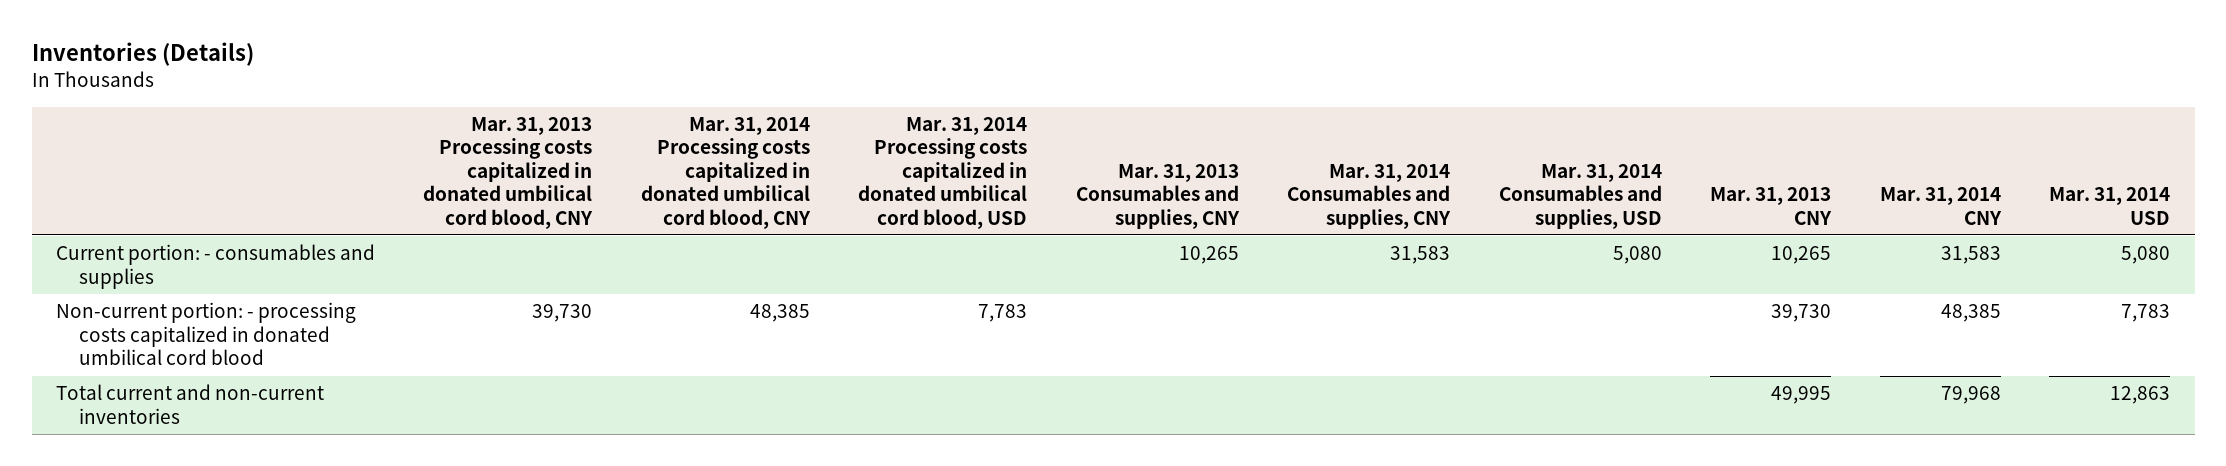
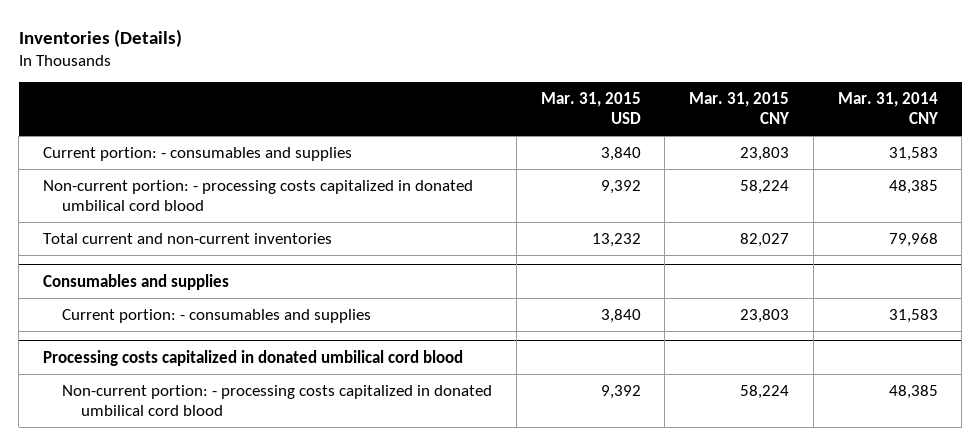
- | Mar. 31, 2013 Processing costs capitalized in donated umbilical cord blood, CNY | Mar. 31, 2014 Processing costs capitalized in donated umbilical cord blood, CNY | Mar. 31, 2014 Processing costs capitalized in donated umbilical cord blood, USD | Mar. 31, 2013 Consumables and supplies, CNY | Mar. 31, 2014 Consumables and supplies, CNY | Mar. 31, 2014 Consumables and supplies, USD | Mar. 31, 2013 CNY | Mar. 31, 2014 CNY | Mar. 31, 2014 USD
+ | Mar. 31, 2015 USD | Mar. 31, 2015 CNY | Mar. 31, 2014 CNY
+ Consumables and supplies
+ Current portion: - consumables and supplies | 3,840 | 23,803 | 31,583
+ Processing costs capitalized in donated umbilical cord blood
+ Non-current portion: - processing costs capitalized in donated umbilical cord blood | 9,392 | 58,224 | 48,385

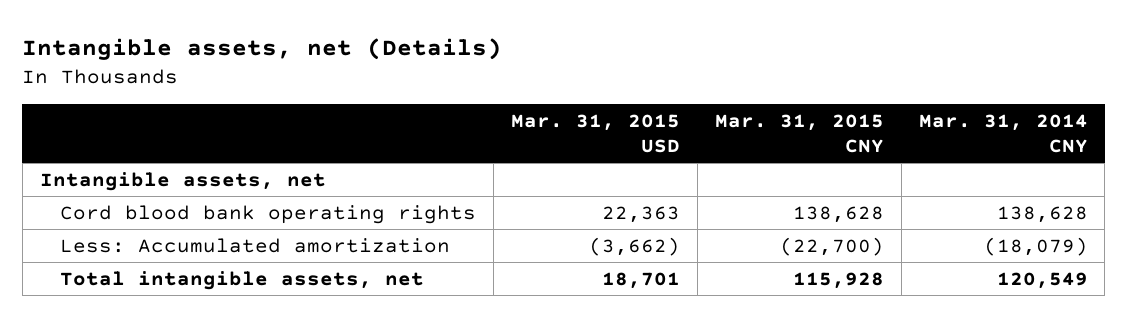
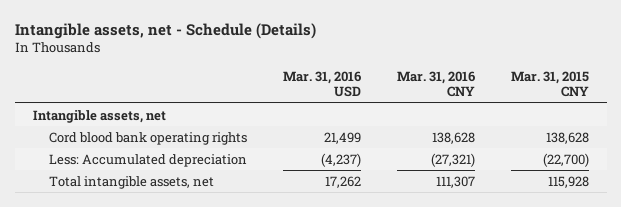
- Intangible assets, net (Details)
+ Intangible assets, net - Schedule (Details)
- | Mar. 31, 2015 USD | Mar. 31, 2015 CNY | Mar. 31, 2014 CNY
+ | Mar. 31, 2016 USD | Mar. 31, 2016 CNY | Mar. 31, 2015 CNY
- Less: Accumulated amortization | (3,662) | (22,700) | (18,079)
+ Less: Accumulated depreciation | (4,237) | (27,321) | (22,700)

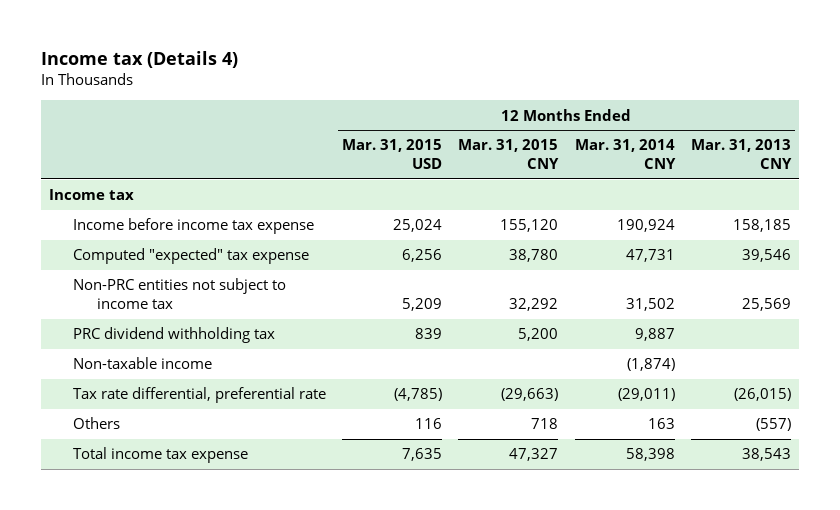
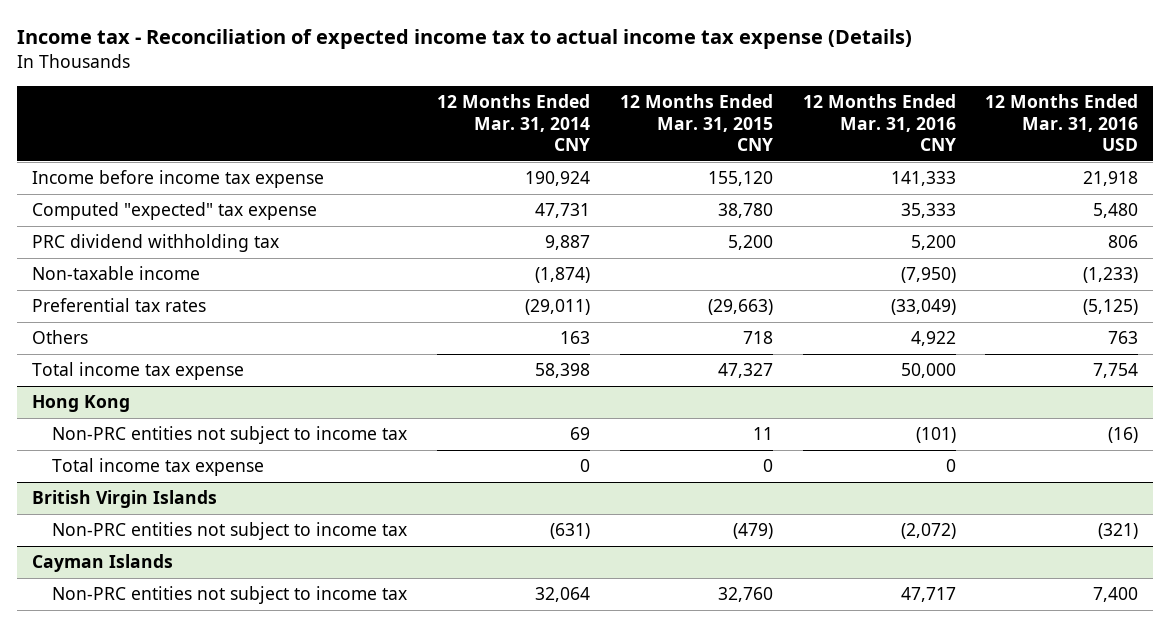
- Income tax (Details 4)
+ Income tax - Reconciliation of expected income tax to actual income tax expense (Details)
- | 12 Months Ended Mar. 31, 2015 USD | 12 Months Ended Mar. 31, 2015 CNY | 12 Months Ended Mar. 31, 2014 CNY | 12 Months Ended Mar. 31, 2013 CNY
+ | 12 Months Ended Mar. 31, 2014 CNY | 12 Months Ended Mar. 31, 2015 CNY | 12 Months Ended Mar. 31, 2016 CNY | 12 Months Ended Mar. 31, 2016 USD
- Income tax
- Non-PRC entities not subject to income tax | 5,209 | 32,292 | 31,502 | 25,569
- Tax rate differential, preferential rate | (4,785) | (29,663) | (29,011) | (26,015)
+ Preferential tax rates | (29,011) | (29,663) | (33,049) | (5,125)
+ Hong Kong
+ Non-PRC entities not subject to income tax | 69 | 11 | (101) | (16)
+ Total income tax expense | 0 | 0 | 0 |
+ British Virgin Islands
+ Non-PRC entities not subject to income tax | (631) | (479) | (2,072) | (321)
+ Cayman Islands
+ Non-PRC entities not subject to income tax | 32,064 | 32,760 | 47,717 | 7,400

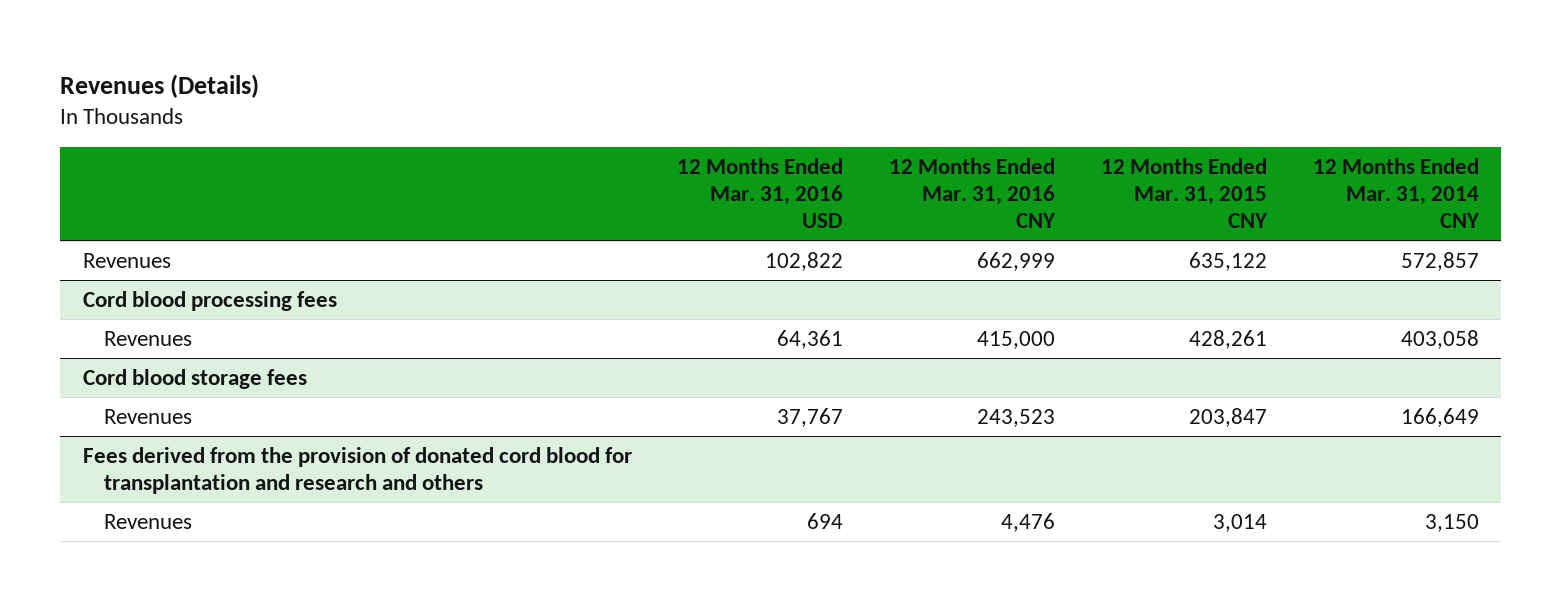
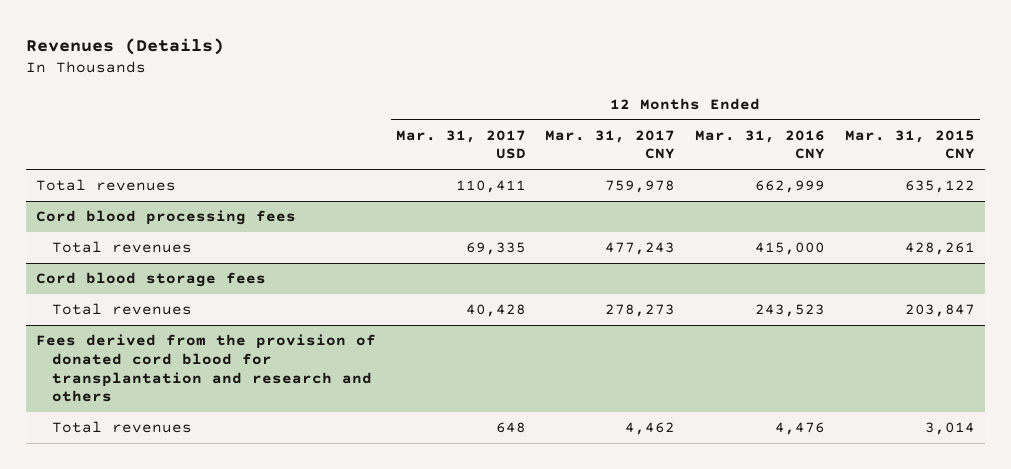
- | 12 Months Ended Mar. 31, 2016 USD | 12 Months Ended Mar. 31, 2016 CNY | 12 Months Ended Mar. 31, 2015 CNY | 12 Months Ended Mar. 31, 2014 CNY
+ | 12 Months Ended Mar. 31, 2017 USD | 12 Months Ended Mar. 31, 2017 CNY | 12 Months Ended Mar. 31, 2016 CNY | 12 Months Ended Mar. 31, 2015 CNY
- Revenues | 102,822 | 662,999 | 635,122 | 572,857
+ Total revenues | 110,411 | 759,978 | 662,999 | 635,122
@ Cord blood processing fees
- Revenues | 64,361 | 415,000 | 428,261 | 403,058
+ Total revenues | 69,335 | 477,243 | 415,000 | 428,261
@ Cord blood storage fees
- Revenues | 37,767 | 243,523 | 203,847 | 166,649
+ Total revenues | 40,428 | 278,273 | 243,523 | 203,847
@ Fees derived from the provision of donated cord blood for transplantation and research and others
- Revenues | 694 | 4,476 | 3,014 | 3,150
+ Total revenues | 648 | 4,462 | 4,476 | 3,014

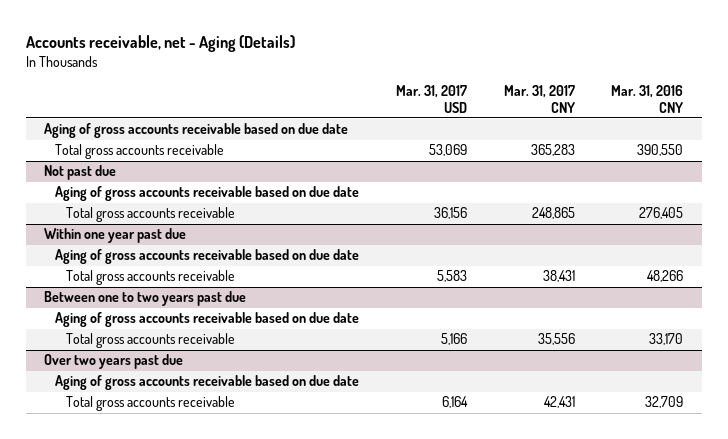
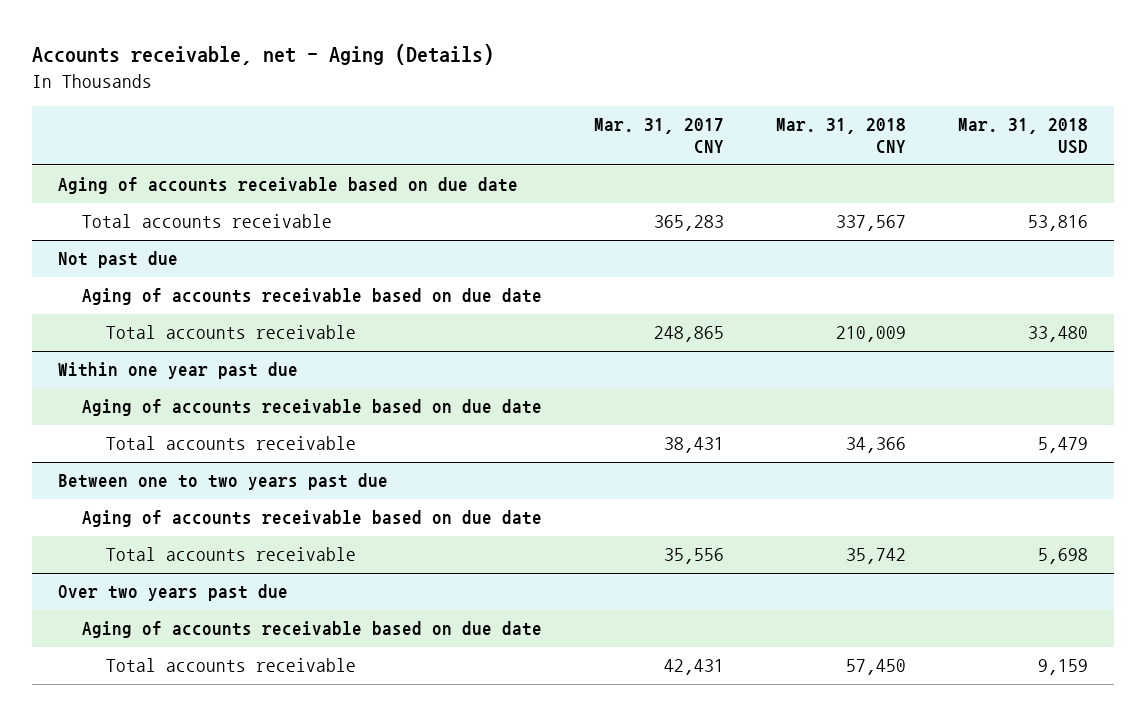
- | Mar. 31, 2017 USD | Mar. 31, 2017 CNY | Mar. 31, 2016 CNY
+ | Mar. 31, 2017 CNY | Mar. 31, 2018 CNY | Mar. 31, 2018 USD
- Aging of gross accounts receivable based on due date
- Total gross accounts receivable | 53,069 | 365,283 | 390,550
+ Aging of accounts receivable based on due date
+ Total accounts receivable | 365,283 | 337,567 | 53,816
@ Not past due
- Aging of gross accounts receivable based on due date
- Total gross accounts receivable | 36,156 | 248,865 | 276,405
+ Aging of accounts receivable based on due date
+ Total accounts receivable | 248,865 | 210,009 | 33,480
@ Within one year past due
- Aging of gross accounts receivable based on due date
- Total gross accounts receivable | 5,583 | 38,431 | 48,266
+ Aging of accounts receivable based on due date
+ Total accounts receivable | 38,431 | 34,366 | 5,479
@ Between one to two years past due
- Aging of gross accounts receivable based on due date
- Total gross accounts receivable | 5,166 | 35,556 | 33,170
+ Aging of accounts receivable based on due date
+ Total accounts receivable | 35,556 | 35,742 | 5,698
@ Over two years past due
- Aging of gross accounts receivable based on due date
- Total gross accounts receivable | 6,164 | 42,431 | 32,709
+ Aging of accounts receivable based on due date
+ Total accounts receivable | 42,431 | 57,450 | 9,159

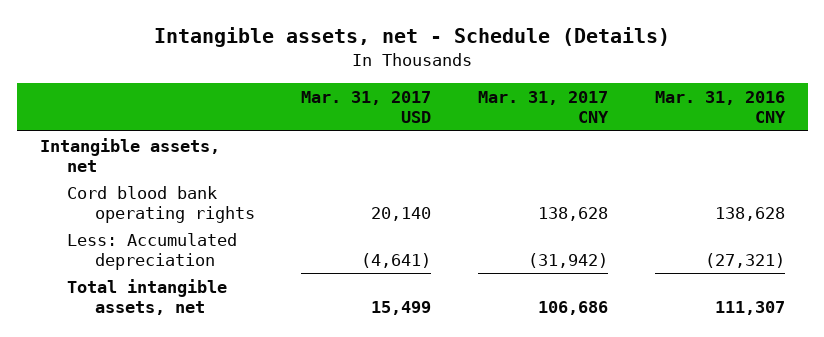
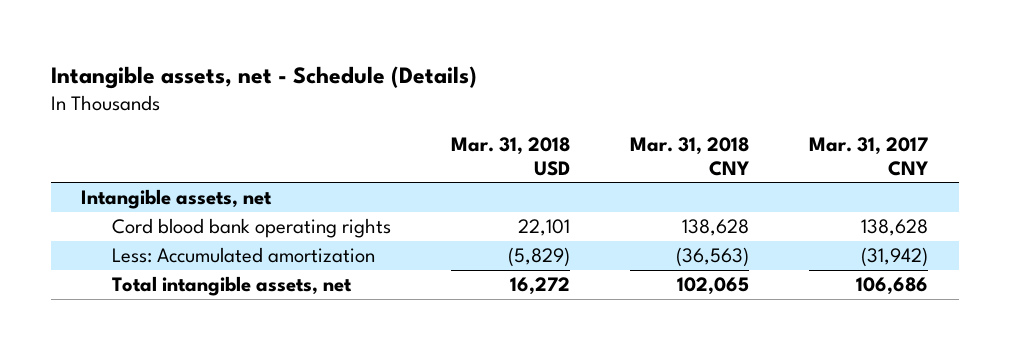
- | Mar. 31, 2017 USD | Mar. 31, 2017 CNY | Mar. 31, 2016 CNY
+ | Mar. 31, 2018 USD | Mar. 31, 2018 CNY | Mar. 31, 2017 CNY
- Less: Accumulated depreciation | (4,641) | (31,942) | (27,321)
+ Less: Accumulated amortization | (5,829) | (36,563) | (31,942)

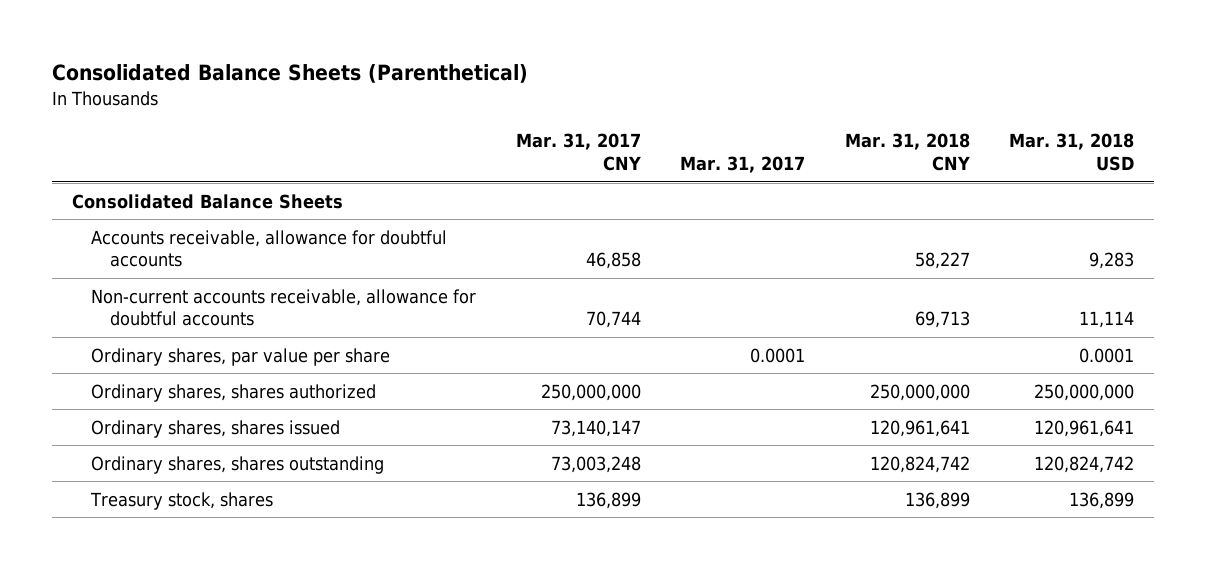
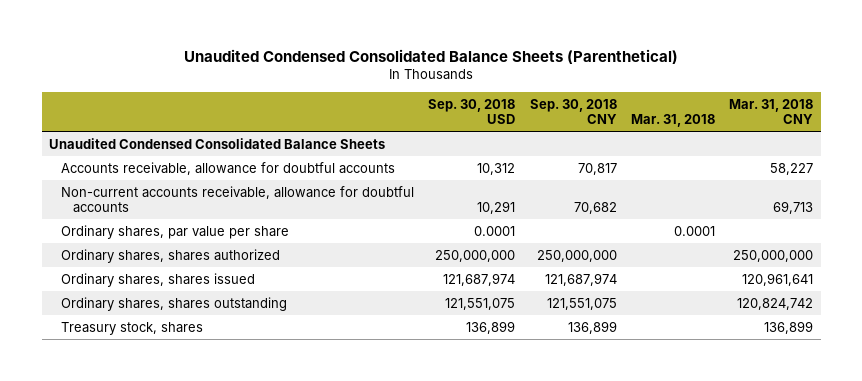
- Consolidated Balance Sheets (Parenthetical)
+ Unaudited Condensed Consolidated Balance Sheets (Parenthetical)
- | Mar. 31, 2017 CNY | Mar. 31, 2017 | Mar. 31, 2018 CNY | Mar. 31, 2018 USD
+ | Sep. 30, 2018 USD | Sep. 30, 2018 CNY | Mar. 31, 2018 | Mar. 31, 2018 CNY
- Consolidated Balance Sheets
+ Unaudited Condensed Consolidated Balance Sheets

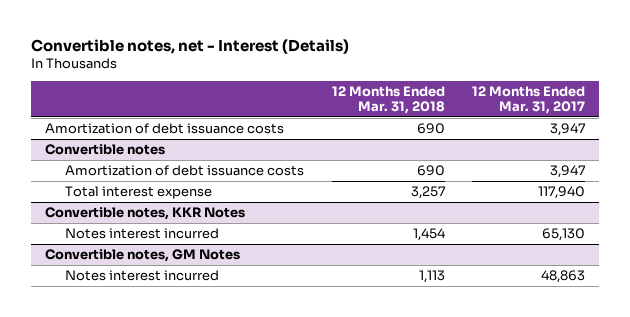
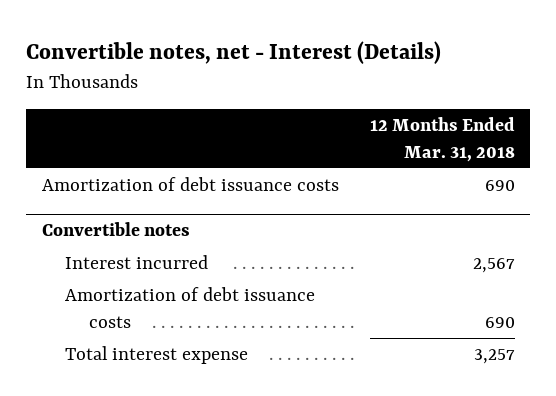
- | 12 Months Ended Mar. 31, 2018 | 12 Months Ended Mar. 31, 2017
+ | 12 Months Ended Mar. 31, 2018
@ Convertible notes
+ Interest incurred | 2,567
- Convertible notes, KKR Notes
- Notes interest incurred | 1,454 | 65,130
- Convertible notes, GM Notes
- Notes interest incurred | 1,113 | 48,863

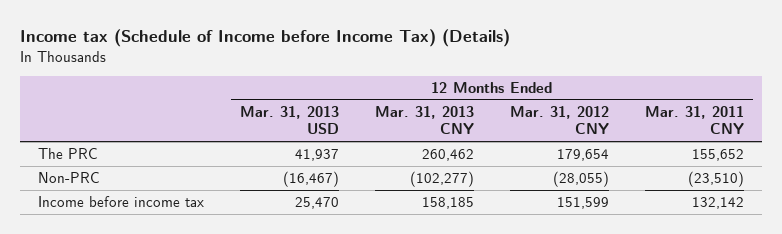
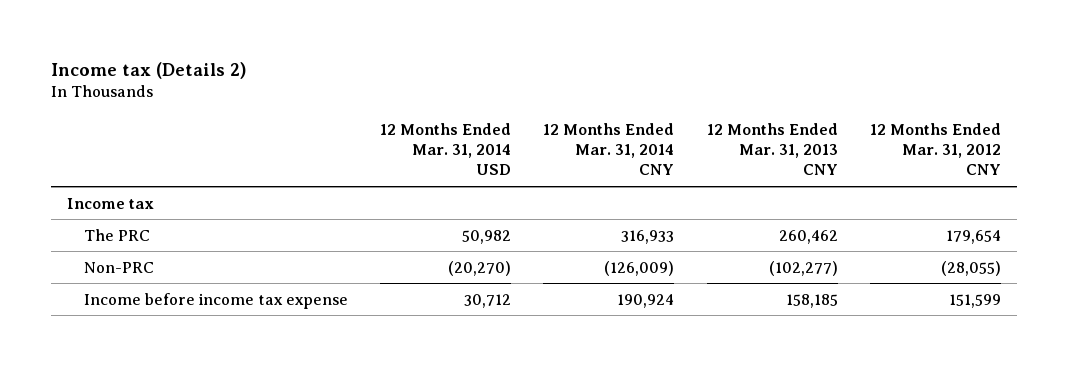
- Income tax (Schedule of Income before Income Tax) (Details)
+ Income tax (Details 2)
- | 12 Months Ended Mar. 31, 2013 USD | 12 Months Ended Mar. 31, 2013 CNY | 12 Months Ended Mar. 31, 2012 CNY | 12 Months Ended Mar. 31, 2011 CNY
+ | 12 Months Ended Mar. 31, 2014 USD | 12 Months Ended Mar. 31, 2014 CNY | 12 Months Ended Mar. 31, 2013 CNY | 12 Months Ended Mar. 31, 2012 CNY
+ Income tax
- Income before income tax | 25,470 | 158,185 | 151,599 | 132,142
+ Income before income tax expense | 30,712 | 190,924 | 158,185 | 151,599

